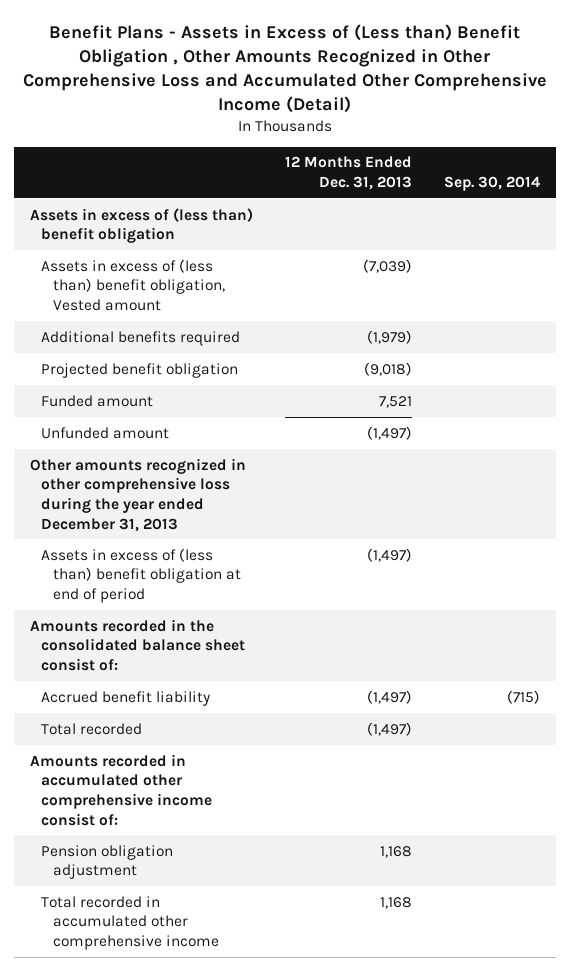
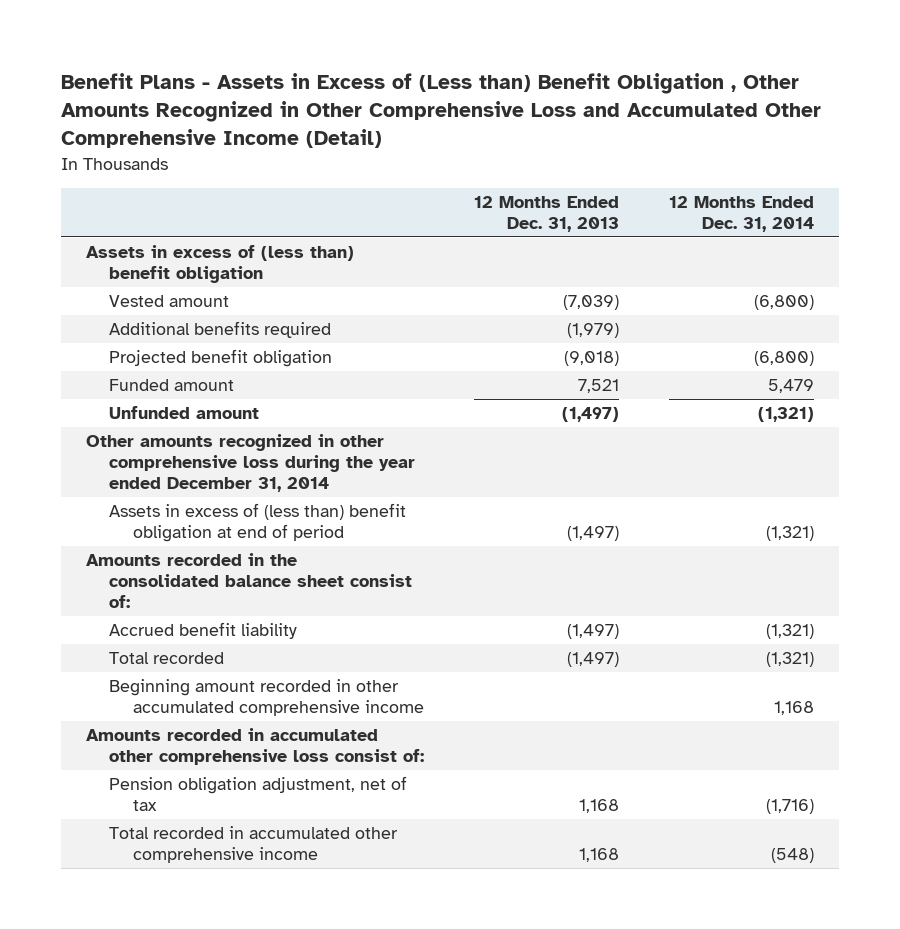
- | 12 Months Ended Dec. 31, 2013 | Sep. 30, 2014
+ | 12 Months Ended Dec. 31, 2013 | 12 Months Ended Dec. 31, 2014
- Assets in excess of (less than) benefit obligation, Vested amount | (7,039) |
+ Vested amount | (7,039) | (6,800)
- Other amounts recognized in other comprehensive loss during the year ended December 31, 2013
+ Other amounts recognized in other comprehensive loss during the year ended December 31, 2014
- Amounts recorded in accumulated other comprehensive income consist of:
- Pension obligation adjustment | 1,168 |
+ Beginning amount recorded in other accumulated comprehensive income | | 1,168
+ Amounts recorded in accumulated other comprehensive loss consist of:
+ Pension obligation adjustment, net of tax | 1,168 | (1,716)

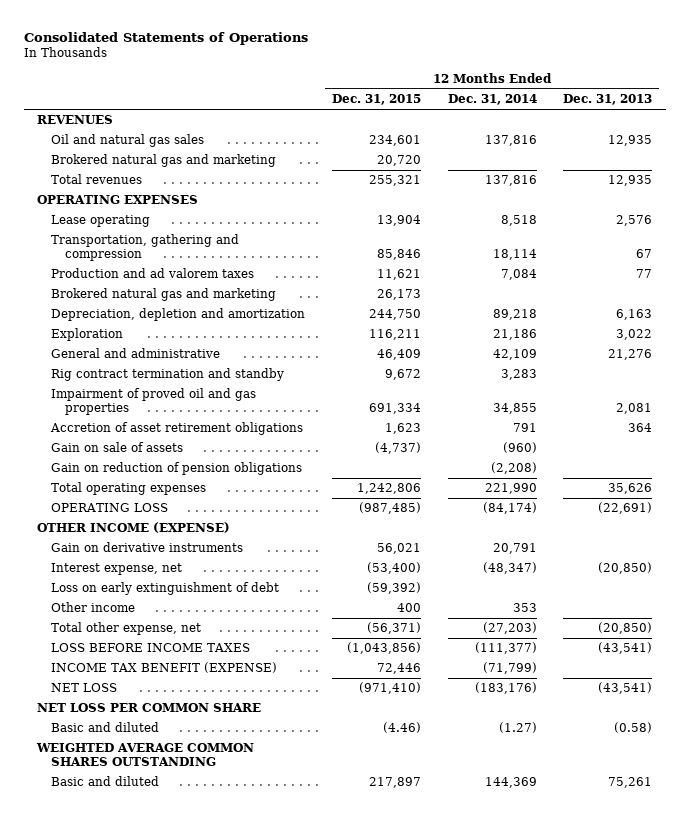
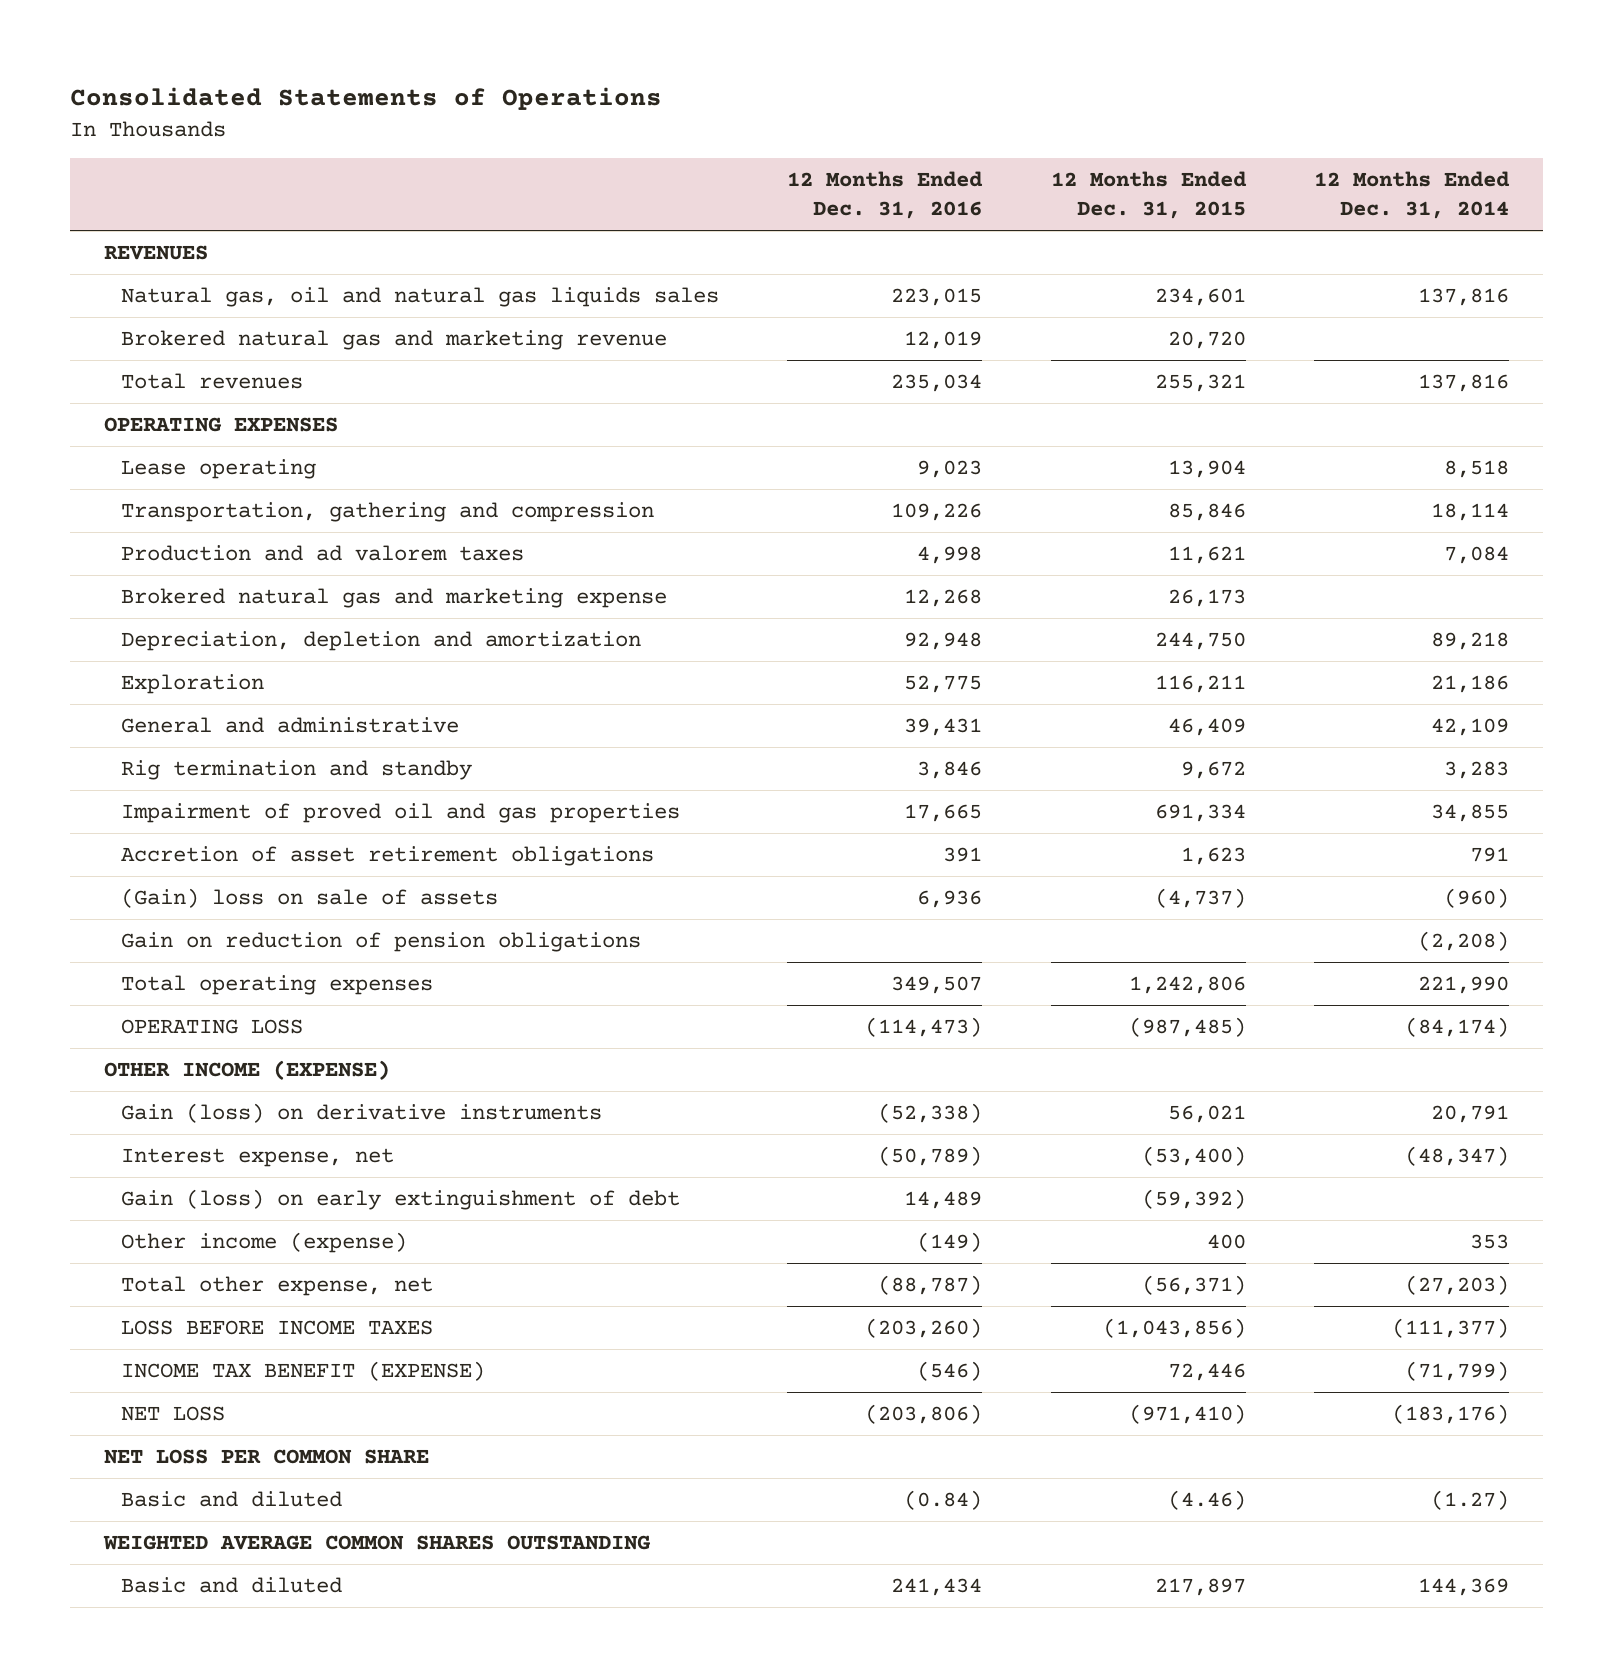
- | 12 Months Ended Dec. 31, 2015 | 12 Months Ended Dec. 31, 2014 | 12 Months Ended Dec. 31, 2013
+ | 12 Months Ended Dec. 31, 2016 | 12 Months Ended Dec. 31, 2015 | 12 Months Ended Dec. 31, 2014
- Oil and natural gas sales | 234,601 | 137,816 | 12,935
- Brokered natural gas and marketing | 20,720 | |
+ Natural gas, oil and natural gas liquids sales | 223,015 | 234,601 | 137,816
+ Brokered natural gas and marketing revenue | 12,019 | 20,720 |
- Brokered natural gas and marketing | 26,173 | |
+ Brokered natural gas and marketing expense | 12,268 | 26,173 |
- Rig contract termination and standby | 9,672 | 3,283 |
+ Rig termination and standby | 3,846 | 9,672 | 3,283
- Gain on sale of assets | (4,737) | (960) |
+ (Gain) loss on sale of assets | 6,936 | (4,737) | (960)
- Gain on derivative instruments | 56,021 | 20,791 |
+ Gain (loss) on derivative instruments | (52,338) | 56,021 | 20,791
- Loss on early extinguishment of debt | (59,392) | |
- Other income | 400 | 353 |
+ Gain (loss) on early extinguishment of debt | 14,489 | (59,392) |
+ Other income (expense) | (149) | 400 | 353

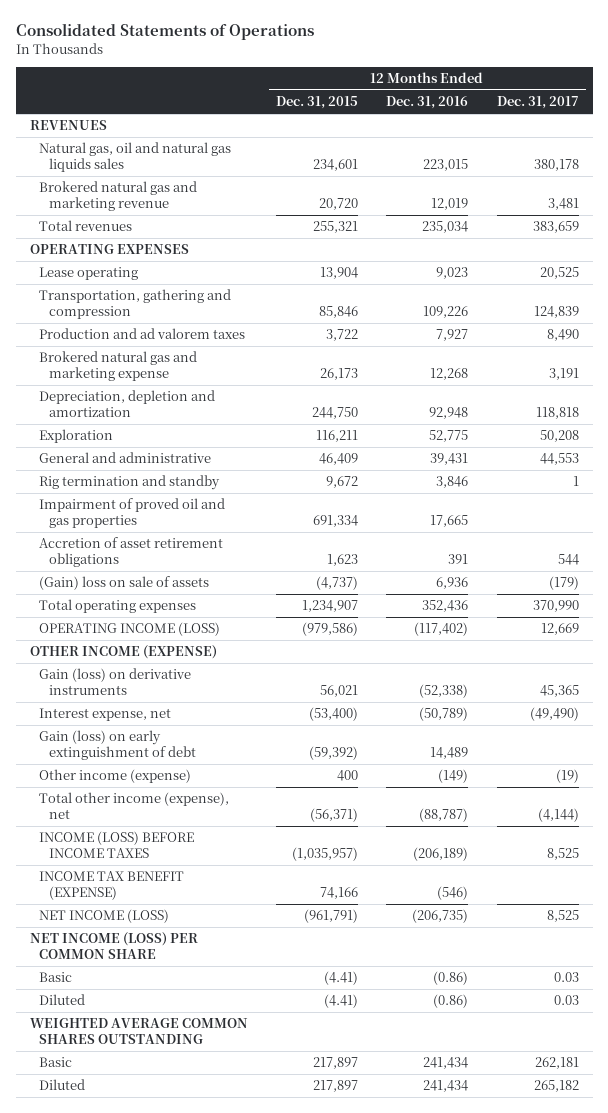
- | 12 Months Ended Dec. 31, 2016 | 12 Months Ended Dec. 31, 2015 | 12 Months Ended Dec. 31, 2014
+ | 12 Months Ended Dec. 31, 2015 | 12 Months Ended Dec. 31, 2016 | 12 Months Ended Dec. 31, 2017
- Production and ad valorem taxes | 4,998 | 11,621 | 7,084
+ Production and ad valorem taxes | 3,722 | 7,927 | 8,490
- Gain on reduction of pension obligations | | | (2,208)
- Total operating expenses | 349,507 | 1,242,806 | 221,990
- OPERATING LOSS | (114,473) | (987,485) | (84,174)
+ Total operating expenses | 1,234,907 | 352,436 | 370,990
+ OPERATING INCOME (LOSS) | (979,586) | (117,402) | 12,669
- Total other expense, net | (88,787) | (56,371) | (27,203)
- LOSS BEFORE INCOME TAXES | (203,260) | (1,043,856) | (111,377)
- INCOME TAX BENEFIT (EXPENSE) | (546) | 72,446 | (71,799)
- NET LOSS | (203,806) | (971,410) | (183,176)
- NET LOSS PER COMMON SHARE
- Basic and diluted | (0.84) | (4.46) | (1.27)
+ Total other income (expense), net | (56,371) | (88,787) | (4,144)
+ INCOME (LOSS) BEFORE INCOME TAXES | (1,035,957) | (206,189) | 8,525
+ INCOME TAX BENEFIT (EXPENSE) | 74,166 | (546) |
+ NET INCOME (LOSS) | (961,791) | (206,735) | 8,525
+ NET INCOME (LOSS) PER COMMON SHARE
+ Basic | (4.41) | (0.86) | 0.03
+ Diluted | (4.41) | (0.86) | 0.03
- Basic and diluted | 241,434 | 217,897 | 144,369
+ Basic | 217,897 | 241,434 | 262,181
+ Diluted | 217,897 | 241,434 | 265,182

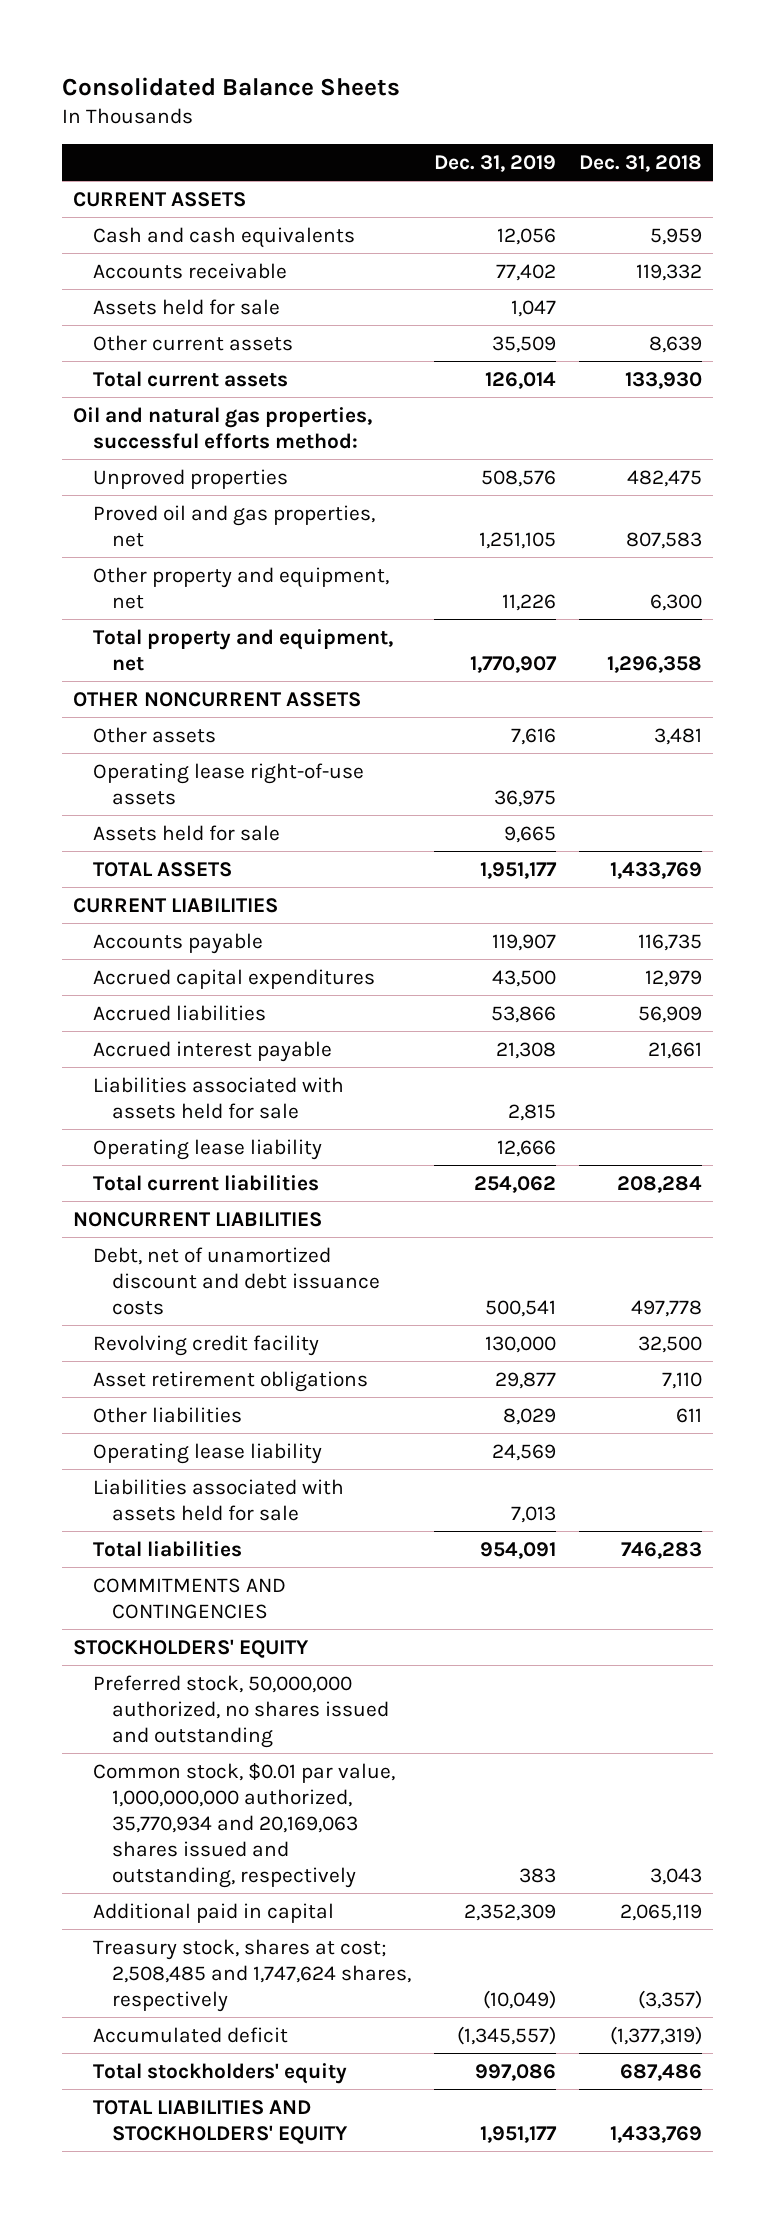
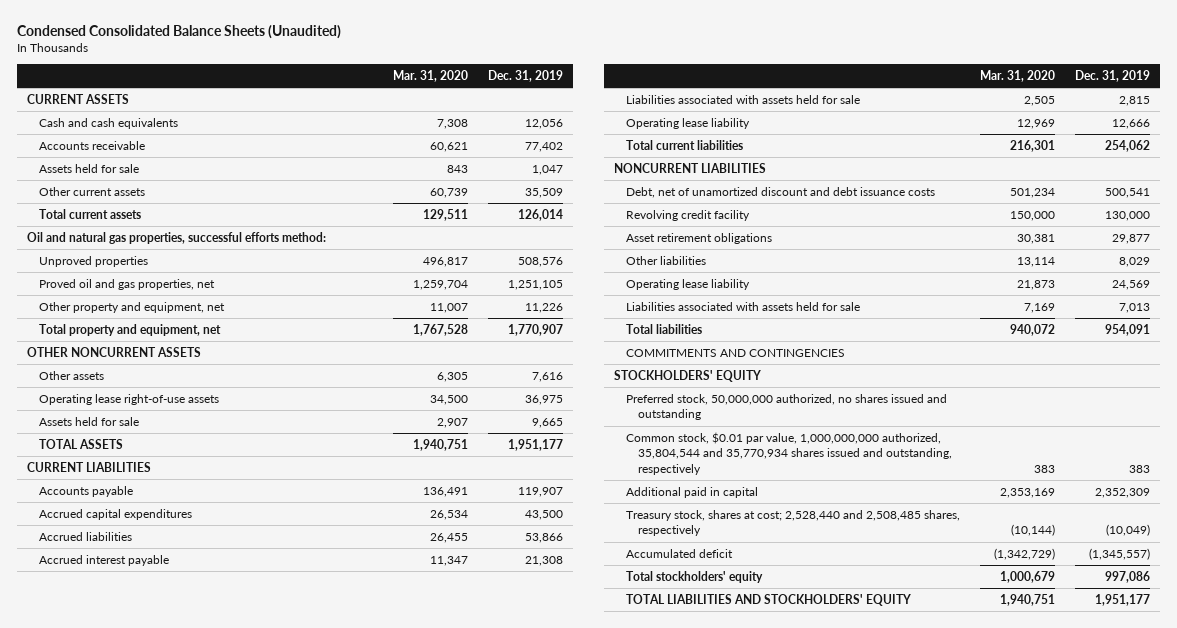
- Consolidated Balance Sheets
+ Condensed Consolidated Balance Sheets (Unaudited)
- | Dec. 31, 2019 | Dec. 31, 2018
+ | Mar. 31, 2020 | Dec. 31, 2019
- Common stock, $0.01 par value, 1,000,000,000 authorized, 35,770,934 and 20,169,063 shares issued and outstanding, respectively | 383 | 3,043
+ Common stock, $0.01 par value, 1,000,000,000 authorized, 35,804,544 and 35,770,934 shares issued and outstanding, respectively | 383 | 383
- Treasury stock, shares at cost; 2,508,485 and 1,747,624 shares, respectively | (10,049) | (3,357)
+ Treasury stock, shares at cost; 2,528,440 and 2,508,485 shares, respectively | (10,144) | (10,049)

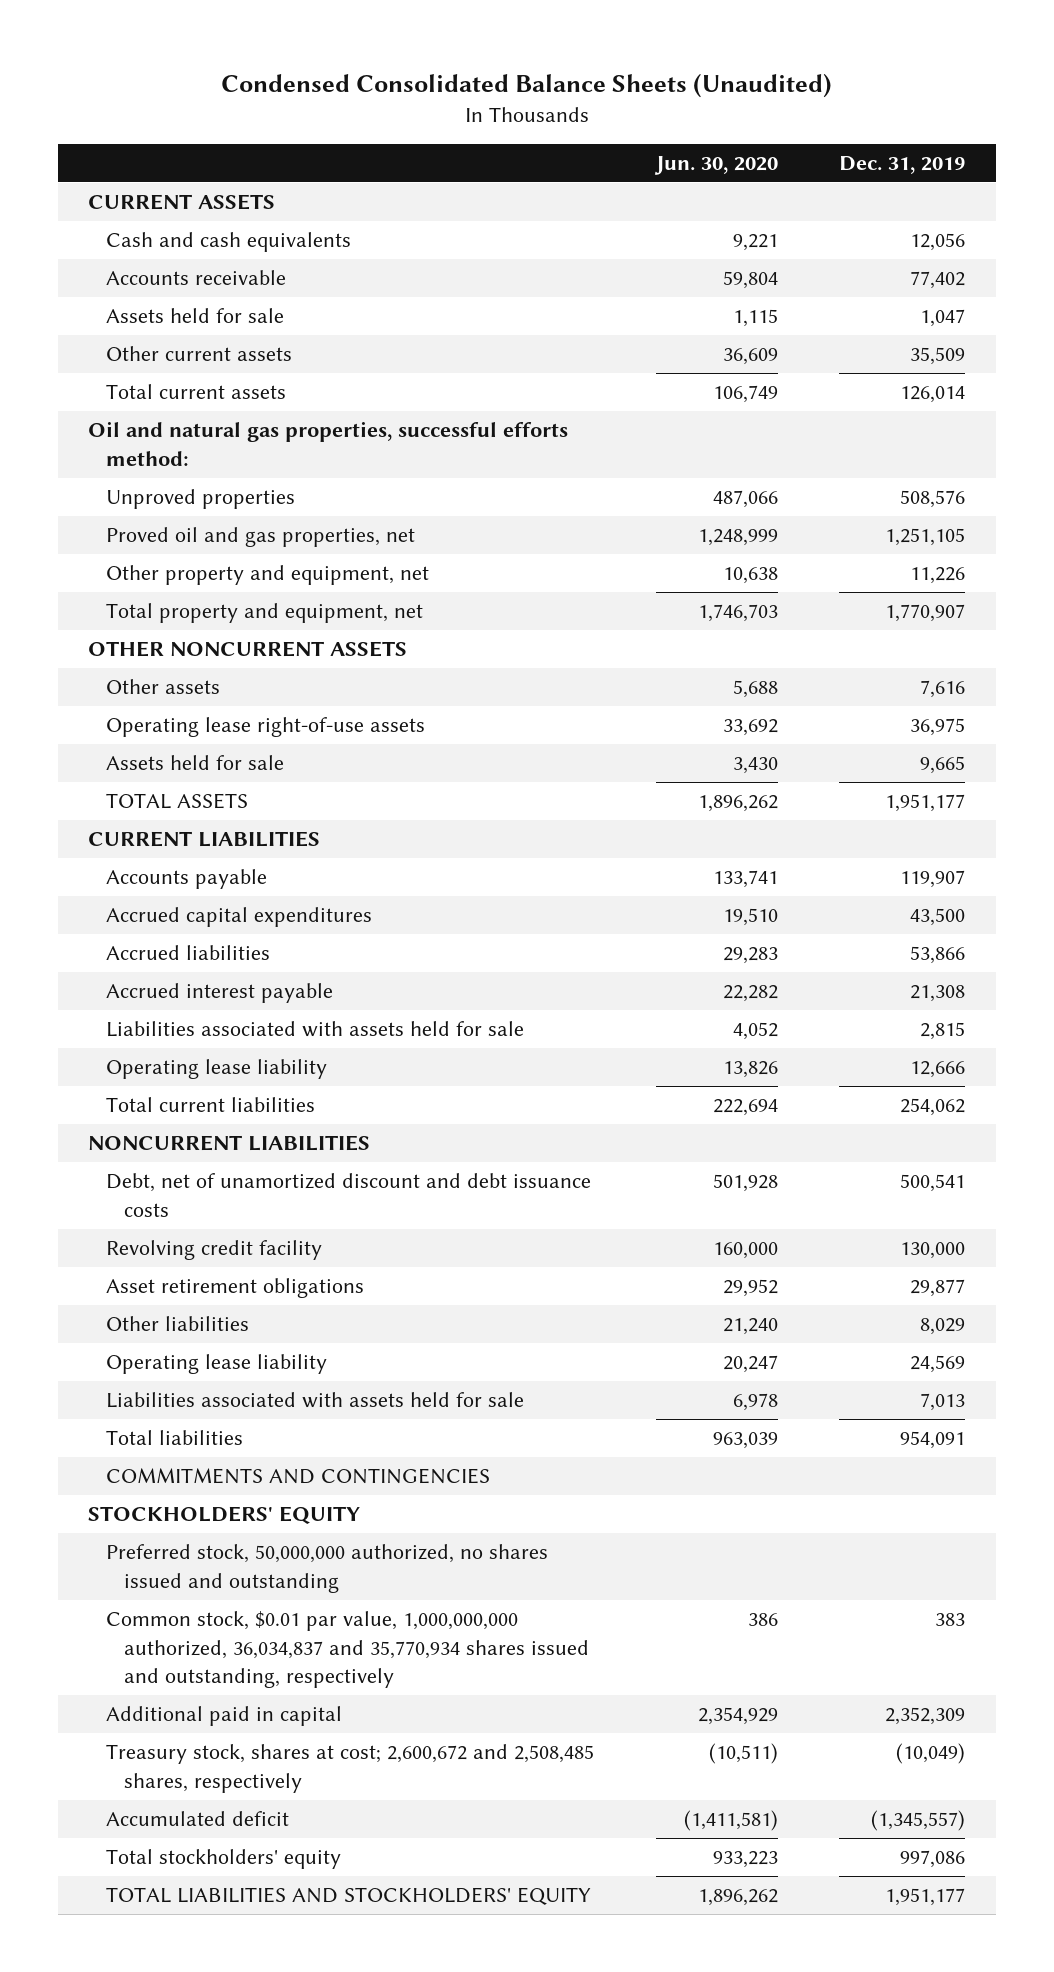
- | Mar. 31, 2020 | Dec. 31, 2019
+ | Jun. 30, 2020 | Dec. 31, 2019
- Common stock, $0.01 par value, 1,000,000,000 authorized, 35,804,544 and 35,770,934 shares issued and outstanding, respectively | 383 | 383
+ Common stock, $0.01 par value, 1,000,000,000 authorized, 36,034,837 and 35,770,934 shares issued and outstanding, respectively | 386 | 383
- Treasury stock, shares at cost; 2,528,440 and 2,508,485 shares, respectively | (10,144) | (10,049)
+ Treasury stock, shares at cost; 2,600,672 and 2,508,485 shares, respectively | (10,511) | (10,049)

